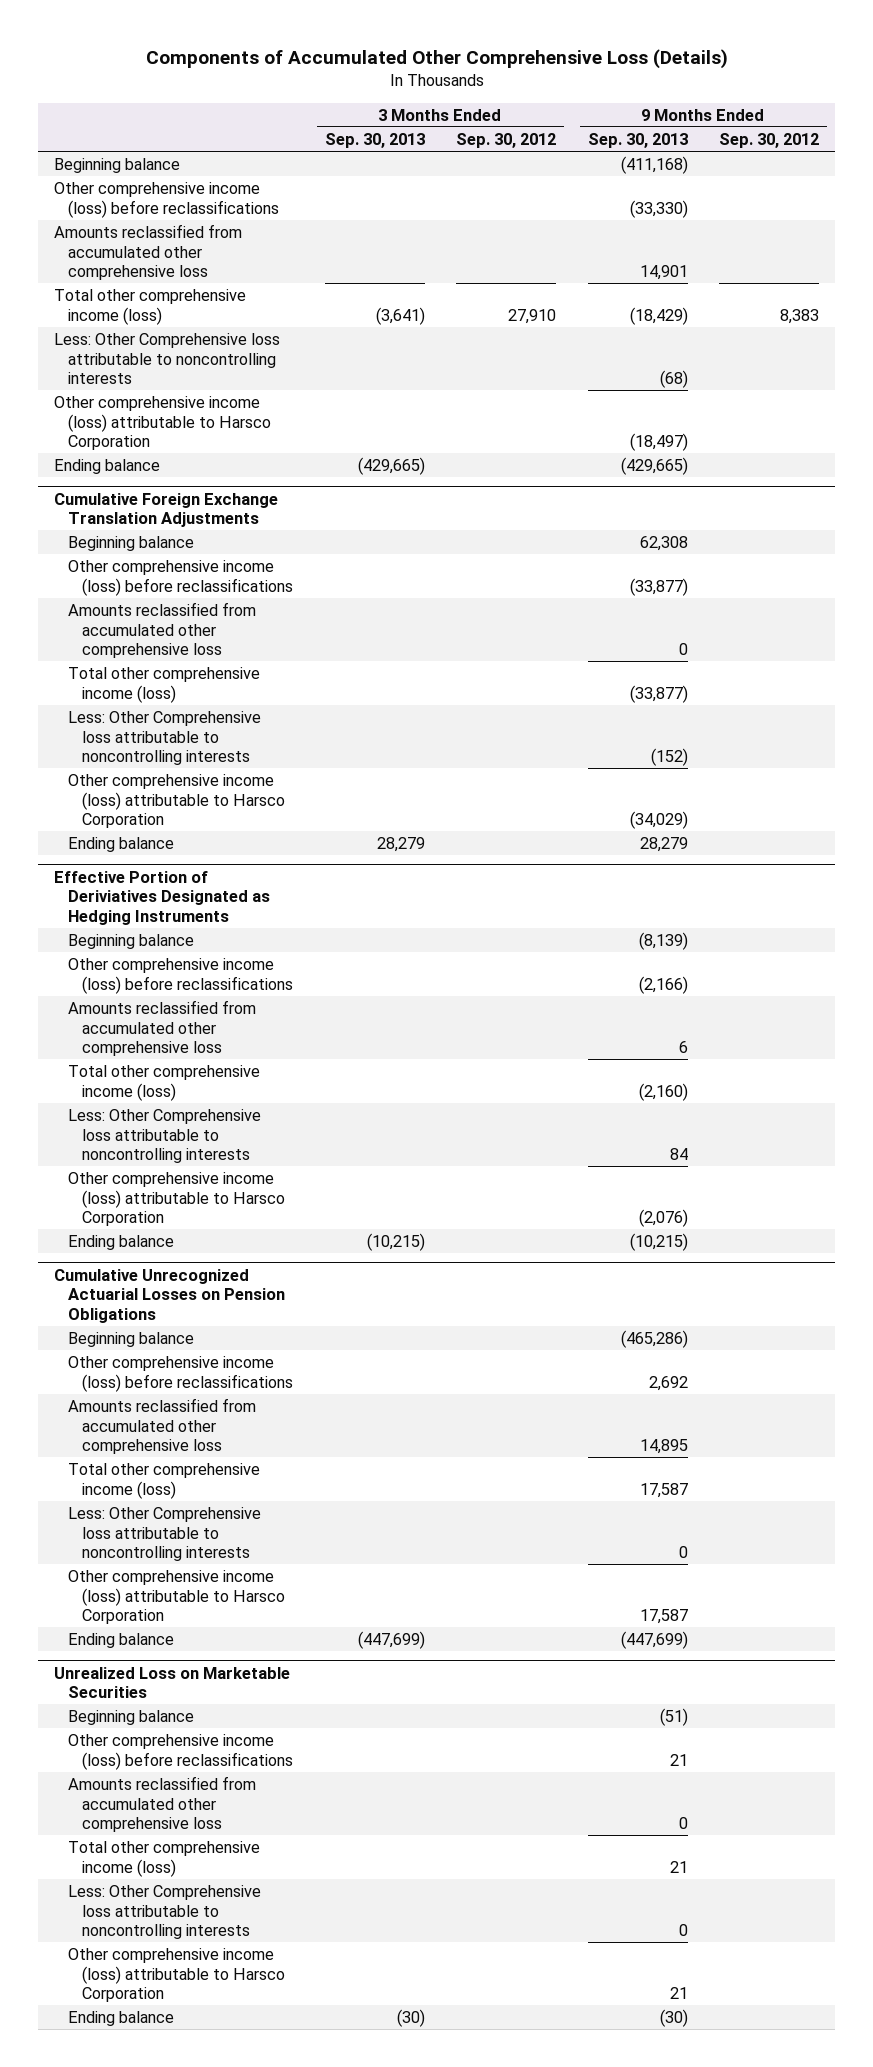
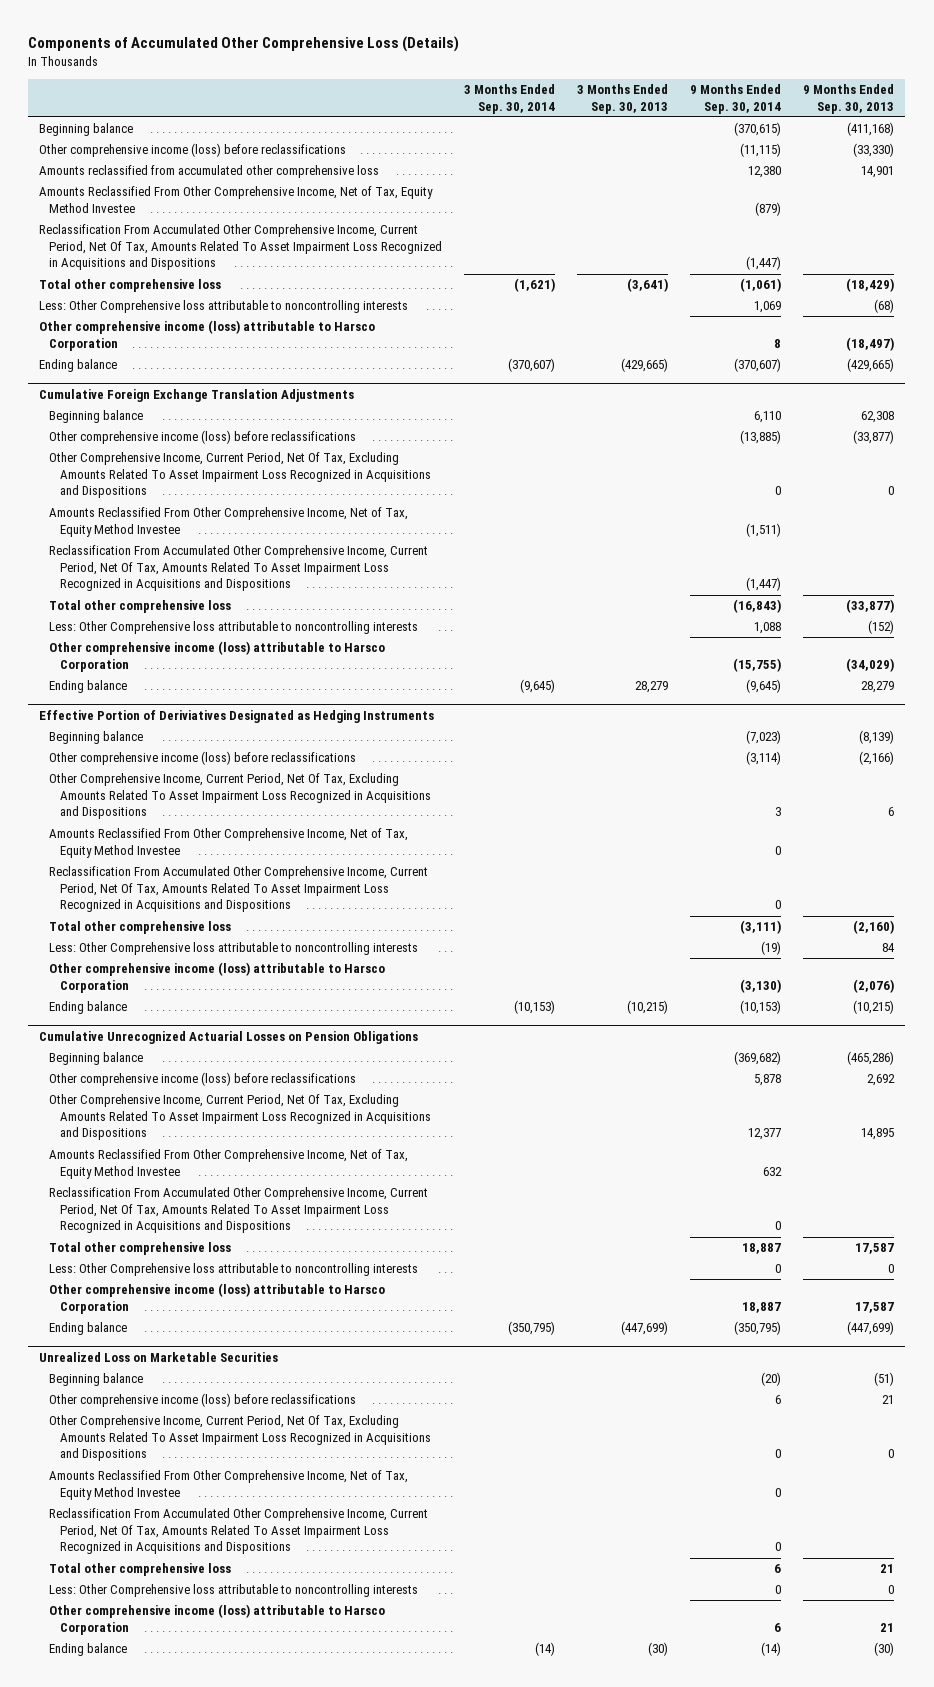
- | 3 Months Ended Sep. 30, 2013 | 3 Months Ended Sep. 30, 2012 | 9 Months Ended Sep. 30, 2013 | 9 Months Ended Sep. 30, 2012
+ | 3 Months Ended Sep. 30, 2014 | 3 Months Ended Sep. 30, 2013 | 9 Months Ended Sep. 30, 2014 | 9 Months Ended Sep. 30, 2013
- Total other comprehensive income (loss) | (3,641) | 27,910 | (18,429) | 8,383
+ Amounts Reclassified From Other Comprehensive Income, Net of Tax, Equity Method Investee | | | (879) |
+ Reclassification From Accumulated Other Comprehensive Income, Current Period, Net Of Tax, Amounts Related To Asset Impairment Loss Recognized in Acquisitions and Dispositions | | | (1,447) |
+ Total other comprehensive loss | (1,621) | (3,641) | (1,061) | (18,429)
@ Cumulative Foreign Exchange Translation Adjustments
- Amounts reclassified from accumulated other comprehensive loss | | | 0 |
- Total other comprehensive income (loss) | | | (33,877) |
+ Other Comprehensive Income, Current Period, Net Of Tax, Excluding Amounts Related To Asset Impairment Loss Recognized in Acquisitions and Dispositions | | | 0 | 0
+ Amounts Reclassified From Other Comprehensive Income, Net of Tax, Equity Method Investee | | | (1,511) |
+ Reclassification From Accumulated Other Comprehensive Income, Current Period, Net Of Tax, Amounts Related To Asset Impairment Loss Recognized in Acquisitions and Dispositions | | | (1,447) |
+ Total other comprehensive loss | | | (16,843) | (33,877)
@ Effective Portion of Deriviatives Designated as Hedging Instruments
- Amounts reclassified from accumulated other comprehensive loss | | | 6 |
- Total other comprehensive income (loss) | | | (2,160) |
+ Other Comprehensive Income, Current Period, Net Of Tax, Excluding Amounts Related To Asset Impairment Loss Recognized in Acquisitions and Dispositions | | | 3 | 6
+ Amounts Reclassified From Other Comprehensive Income, Net of Tax, Equity Method Investee | | | 0 |
+ Reclassification From Accumulated Other Comprehensive Income, Current Period, Net Of Tax, Amounts Related To Asset Impairment Loss Recognized in Acquisitions and Dispositions | | | 0 |
+ Total other comprehensive loss | | | (3,111) | (2,160)
@ Cumulative Unrecognized Actuarial Losses on Pension Obligations
- Amounts reclassified from accumulated other comprehensive loss | | | 14,895 |
- Total other comprehensive income (loss) | | | 17,587 |
+ Other Comprehensive Income, Current Period, Net Of Tax, Excluding Amounts Related To Asset Impairment Loss Recognized in Acquisitions and Dispositions | | | 12,377 | 14,895
+ Amounts Reclassified From Other Comprehensive Income, Net of Tax, Equity Method Investee | | | 632 |
+ Reclassification From Accumulated Other Comprehensive Income, Current Period, Net Of Tax, Amounts Related To Asset Impairment Loss Recognized in Acquisitions and Dispositions | | | 0 |
+ Total other comprehensive loss | | | 18,887 | 17,587
@ Unrealized Loss on Marketable Securities
- Amounts reclassified from accumulated other comprehensive loss | | | 0 |
- Total other comprehensive income (loss) | | | 21 |
+ Other Comprehensive Income, Current Period, Net Of Tax, Excluding Amounts Related To Asset Impairment Loss Recognized in Acquisitions and Dispositions | | | 0 | 0
+ Amounts Reclassified From Other Comprehensive Income, Net of Tax, Equity Method Investee | | | 0 |
+ Reclassification From Accumulated Other Comprehensive Income, Current Period, Net Of Tax, Amounts Related To Asset Impairment Loss Recognized in Acquisitions and Dispositions | | | 0 |
+ Total other comprehensive loss | | | 6 | 21

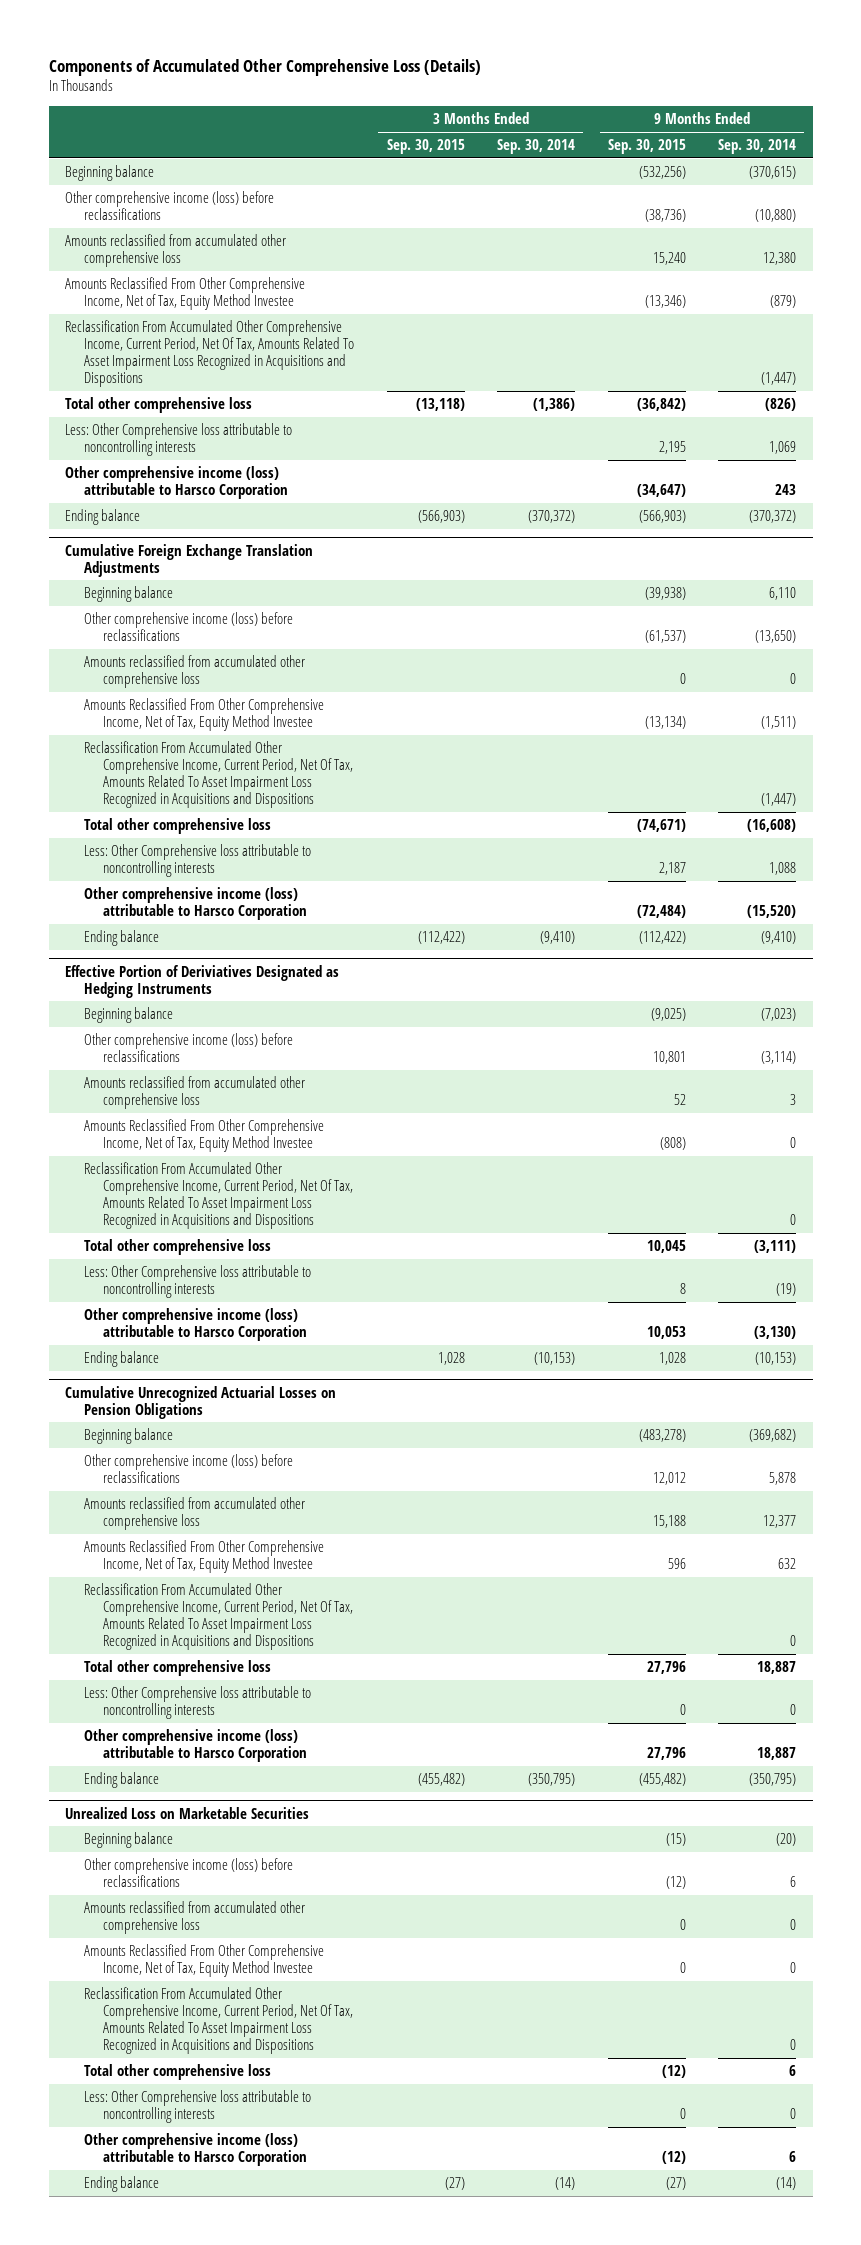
- | 3 Months Ended Sep. 30, 2014 | 3 Months Ended Sep. 30, 2013 | 9 Months Ended Sep. 30, 2014 | 9 Months Ended Sep. 30, 2013
+ | 3 Months Ended Sep. 30, 2015 | 3 Months Ended Sep. 30, 2014 | 9 Months Ended Sep. 30, 2015 | 9 Months Ended Sep. 30, 2014
- Other comprehensive income (loss) before reclassifications | | | (11,115) | (33,330)
+ Other comprehensive income (loss) before reclassifications | | | (38,736) | (10,880)
- Total other comprehensive loss | (1,621) | (3,641) | (1,061) | (18,429)
+ Total other comprehensive loss | (13,118) | (1,386) | (36,842) | (826)
- Other comprehensive income (loss) attributable to Harsco Corporation | | | 8 | (18,497)
- Ending balance | (370,607) | (429,665) | (370,607) | (429,665)
+ Other comprehensive income (loss) attributable to Harsco Corporation | | | (34,647) | 243
+ Ending balance | (566,903) | (370,372) | (566,903) | (370,372)
@ Cumulative Foreign Exchange Translation Adjustments
- Other comprehensive income (loss) before reclassifications | | | (13,885) | (33,877)
- Other Comprehensive Income, Current Period, Net Of Tax, Excluding Amounts Related To Asset Impairment Loss Recognized in Acquisitions and Dispositions | | | 0 | 0
+ Other comprehensive income (loss) before reclassifications | | | (61,537) | (13,650)
+ Amounts reclassified from accumulated other comprehensive loss | | | 0 | 0
- Total other comprehensive loss | | | (16,843) | (33,877)
+ Total other comprehensive loss | | | (74,671) | (16,608)
- Other comprehensive income (loss) attributable to Harsco Corporation | | | (15,755) | (34,029)
- Ending balance | (9,645) | 28,279 | (9,645) | 28,279
+ Other comprehensive income (loss) attributable to Harsco Corporation | | | (72,484) | (15,520)
+ Ending balance | (112,422) | (9,410) | (112,422) | (9,410)
@ Effective Portion of Deriviatives Designated as Hedging Instruments
- Other Comprehensive Income, Current Period, Net Of Tax, Excluding Amounts Related To Asset Impairment Loss Recognized in Acquisitions and Dispositions | | | 3 | 6
+ Amounts reclassified from accumulated other comprehensive loss | | | 52 | 3
@ Cumulative Unrecognized Actuarial Losses on Pension Obligations
- Other Comprehensive Income, Current Period, Net Of Tax, Excluding Amounts Related To Asset Impairment Loss Recognized in Acquisitions and Dispositions | | | 12,377 | 14,895
+ Amounts reclassified from accumulated other comprehensive loss | | | 15,188 | 12,377
@ Unrealized Loss on Marketable Securities
- Other Comprehensive Income, Current Period, Net Of Tax, Excluding Amounts Related To Asset Impairment Loss Recognized in Acquisitions and Dispositions | | | 0 | 0
+ Amounts reclassified from accumulated other comprehensive loss | | | 0 | 0

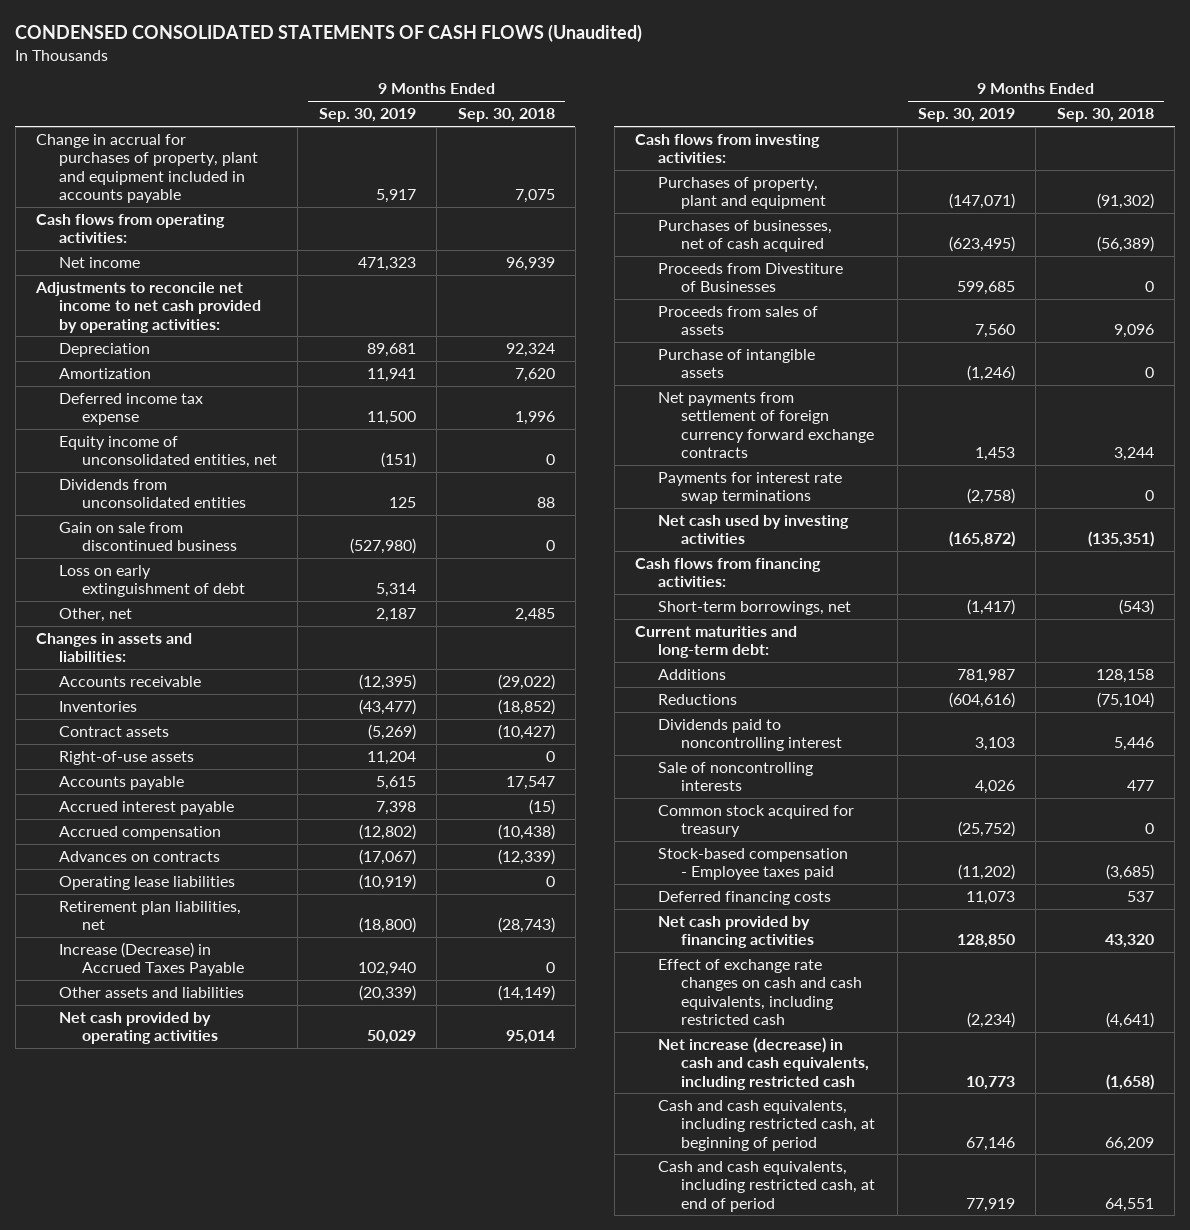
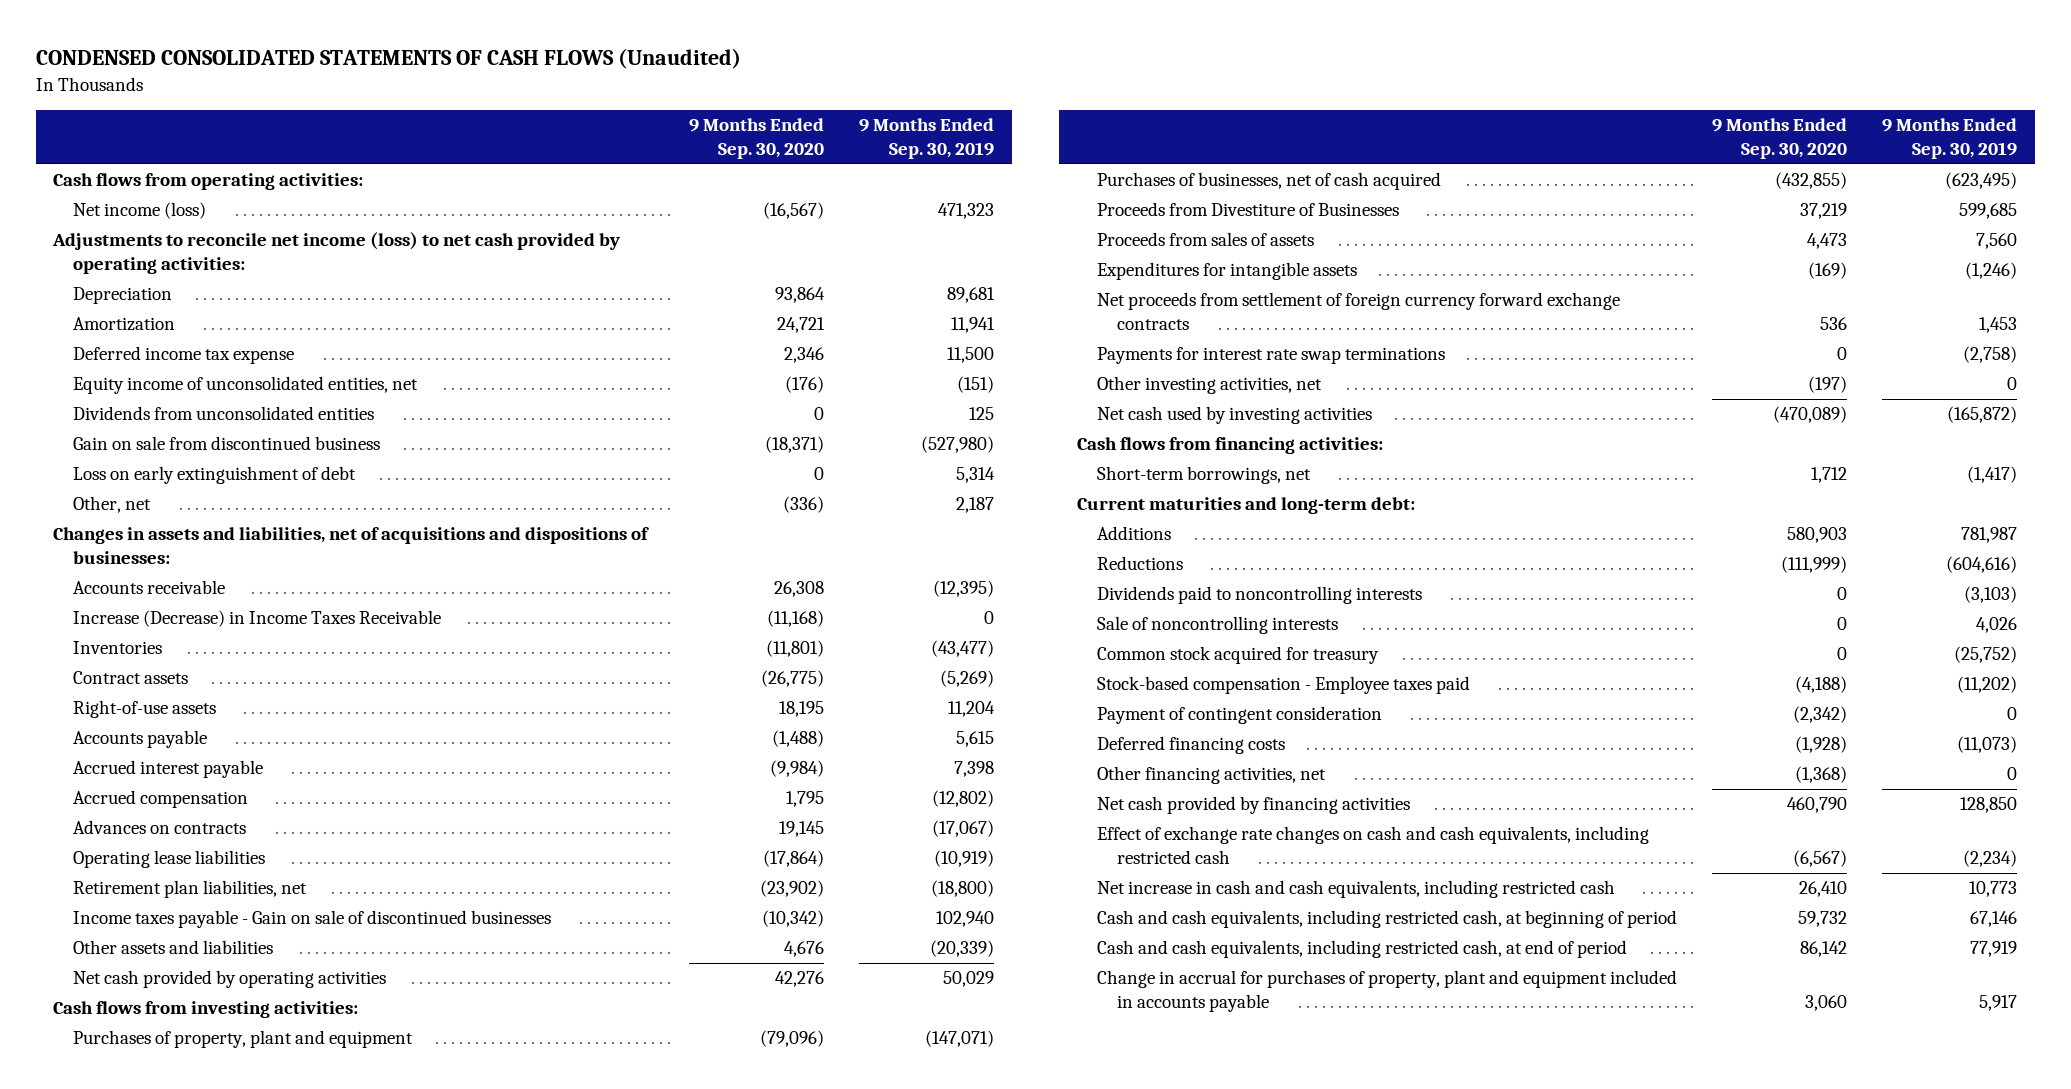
- | 9 Months Ended Sep. 30, 2019 | 9 Months Ended Sep. 30, 2018
+ | 9 Months Ended Sep. 30, 2020 | 9 Months Ended Sep. 30, 2019
- Net income | 471,323 | 96,939
- Adjustments to reconcile net income to net cash provided by operating activities:
+ Net income (loss) | (16,567) | 471,323
+ Adjustments to reconcile net income (loss) to net cash provided by operating activities:
- Changes in assets and liabilities:
+ Changes in assets and liabilities, net of acquisitions and dispositions of businesses:
+ Increase (Decrease) in Income Taxes Receivable | (11,168) | 0
- Increase (Decrease) in Accrued Taxes Payable | 102,940 | 0
+ Income taxes payable - Gain on sale of discontinued businesses | (10,342) | 102,940
- Purchase of intangible assets | (1,246) | 0
- Net payments from settlement of foreign currency forward exchange contracts | 1,453 | 3,244
+ Expenditures for intangible assets | (169) | (1,246)
+ Net proceeds from settlement of foreign currency forward exchange contracts | 536 | 1,453
+ Other investing activities, net | (197) | 0
- Dividends paid to noncontrolling interest | 3,103 | 5,446
+ Dividends paid to noncontrolling interests | 0 | (3,103)
- Deferred financing costs | 11,073 | 537
+ Payment of contingent consideration | (2,342) | 0
+ Deferred financing costs | (1,928) | (11,073)
+ Other financing activities, net | (1,368) | 0
- Net increase (decrease) in cash and cash equivalents, including restricted cash | 10,773 | (1,658)
+ Net increase in cash and cash equivalents, including restricted cash | 26,410 | 10,773
moved down: Change in accrual for purchases of property, plant and equipment included in accounts payable | 3,060 | 5,917

